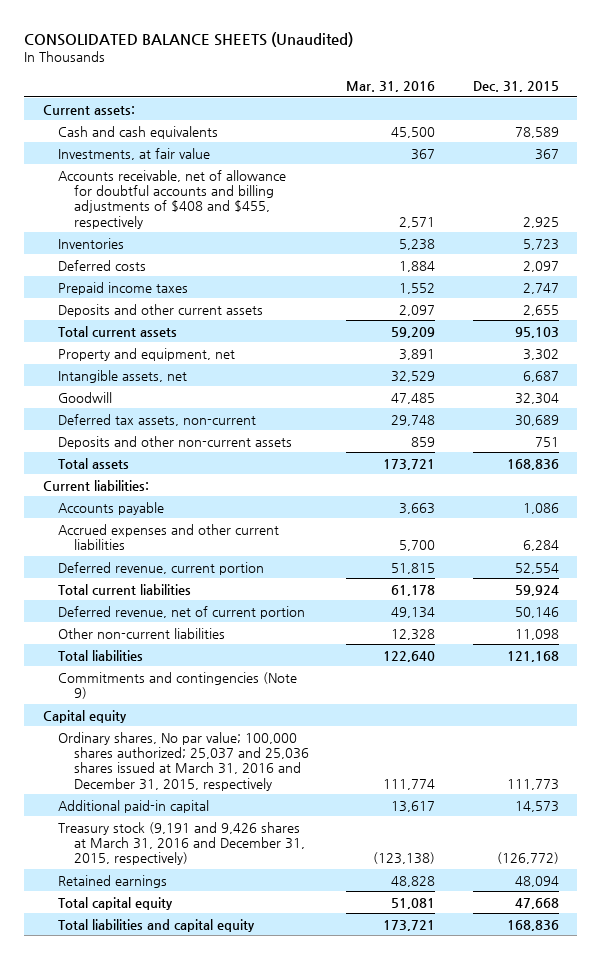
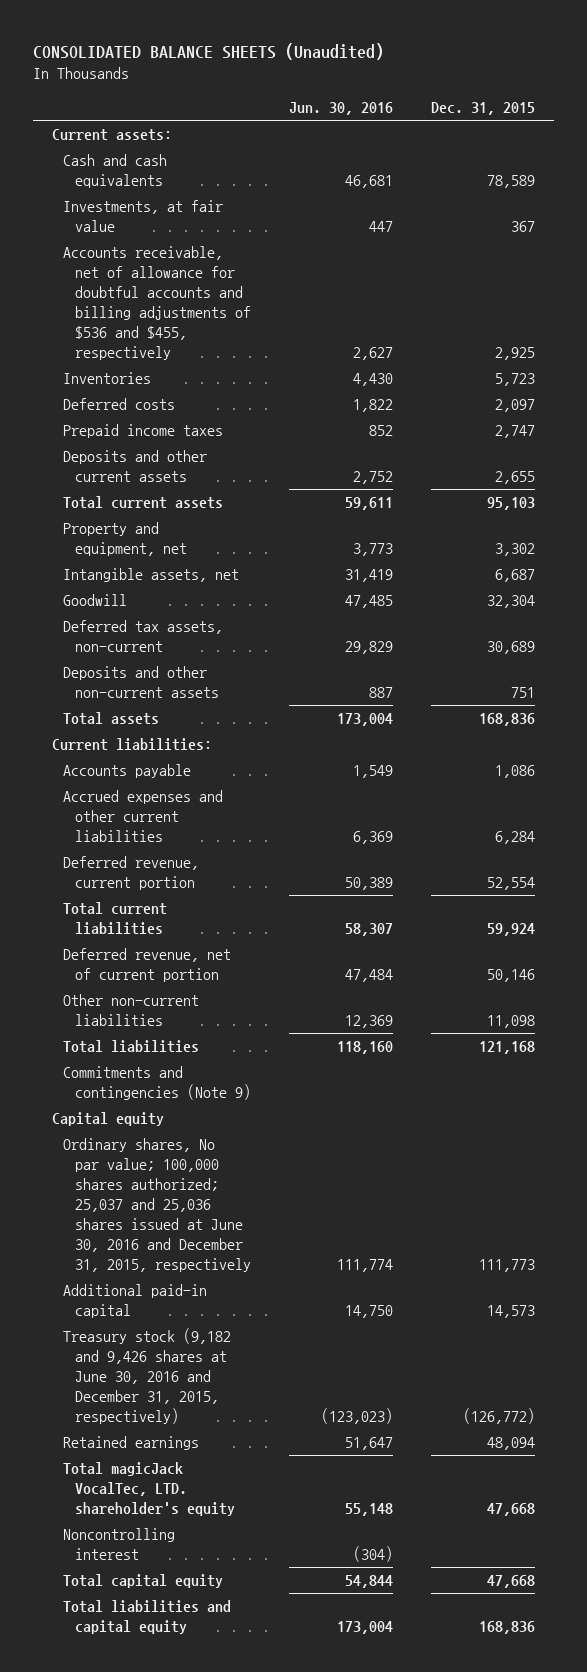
- | Mar. 31, 2016 | Dec. 31, 2015
+ | Jun. 30, 2016 | Dec. 31, 2015
- Accounts receivable, net of allowance for doubtful accounts and billing adjustments of $408 and $455, respectively | 2,571 | 2,925
+ Accounts receivable, net of allowance for doubtful accounts and billing adjustments of $536 and $455, respectively | 2,627 | 2,925
- Ordinary shares, No par value; 100,000 shares authorized; 25,037 and 25,036 shares issued at March 31, 2016 and December 31, 2015, respectively | 111,774 | 111,773
+ Ordinary shares, No par value; 100,000 shares authorized; 25,037 and 25,036 shares issued at June 30, 2016 and December 31, 2015, respectively | 111,774 | 111,773
- Treasury stock (9,191 and 9,426 shares at March 31, 2016 and December 31, 2015, respectively) | (123,138) | (126,772)
+ Treasury stock (9,182 and 9,426 shares at June 30, 2016 and December 31, 2015, respectively) | (123,023) | (126,772)
+ Total magicJack VocalTec, LTD. shareholder's equity | 55,148 | 47,668
+ Noncontrolling interest | (304) |

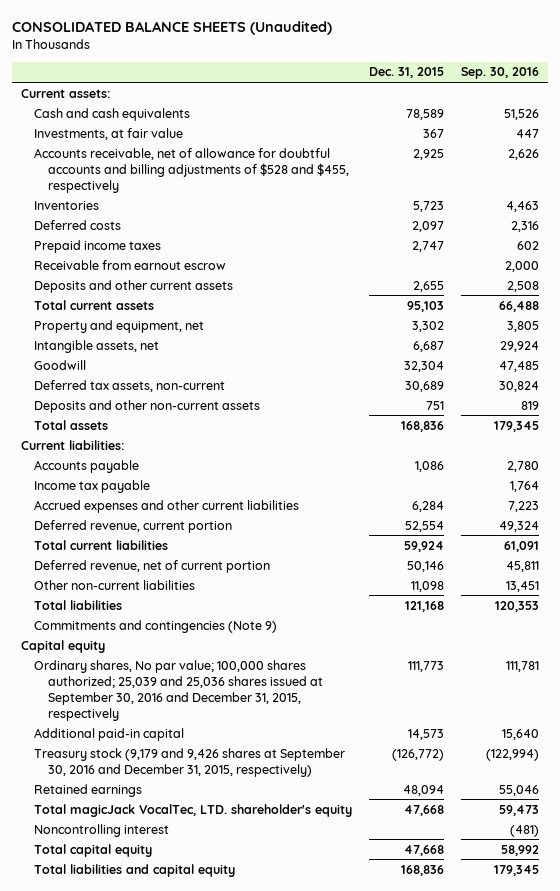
- | Jun. 30, 2016 | Dec. 31, 2015
+ | Dec. 31, 2015 | Sep. 30, 2016
- Accounts receivable, net of allowance for doubtful accounts and billing adjustments of $536 and $455, respectively | 2,627 | 2,925
+ Accounts receivable, net of allowance for doubtful accounts and billing adjustments of $528 and $455, respectively | 2,925 | 2,626
+ Receivable from earnout escrow | | 2,000
+ Income tax payable | | 1,764
- Ordinary shares, No par value; 100,000 shares authorized; 25,037 and 25,036 shares issued at June 30, 2016 and December 31, 2015, respectively | 111,774 | 111,773
+ Ordinary shares, No par value; 100,000 shares authorized; 25,039 and 25,036 shares issued at September 30, 2016 and December 31, 2015, respectively | 111,773 | 111,781
- Treasury stock (9,182 and 9,426 shares at June 30, 2016 and December 31, 2015, respectively) | (123,023) | (126,772)
+ Treasury stock (9,179 and 9,426 shares at September 30, 2016 and December 31, 2015, respectively) | (126,772) | (122,994)

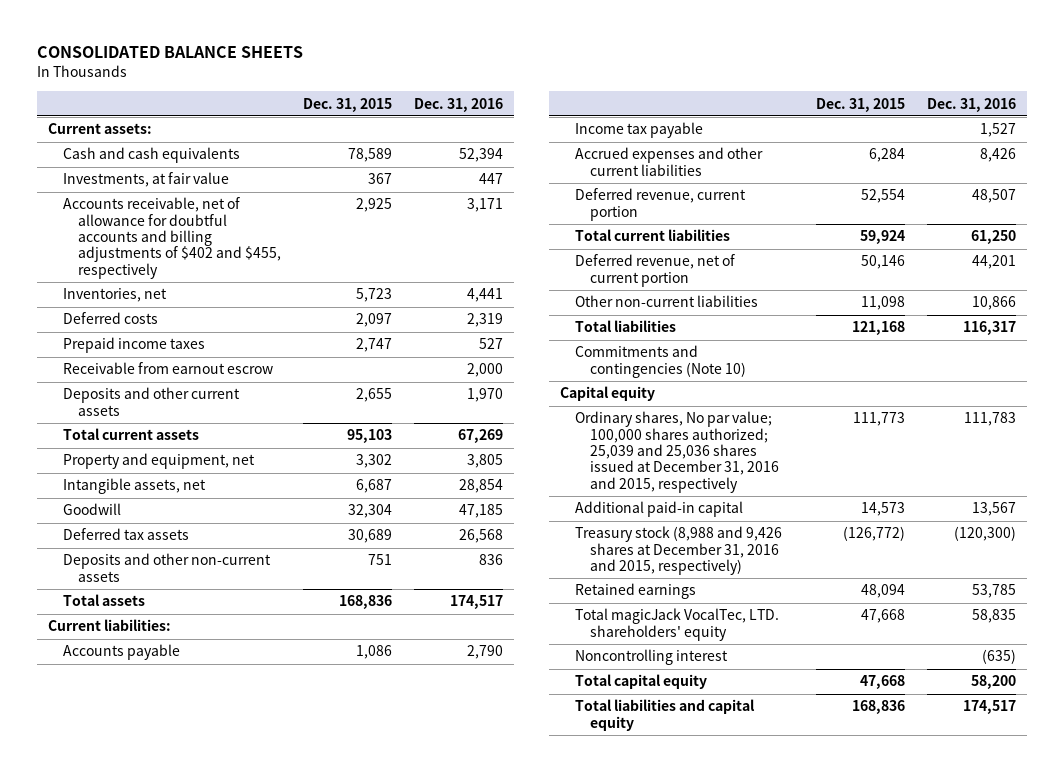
- CONSOLIDATED BALANCE SHEETS (Unaudited)
+ CONSOLIDATED BALANCE SHEETS
- | Dec. 31, 2015 | Sep. 30, 2016
+ | Dec. 31, 2015 | Dec. 31, 2016
- Accounts receivable, net of allowance for doubtful accounts and billing adjustments of $528 and $455, respectively | 2,925 | 2,626
- Inventories | 5,723 | 4,463
+ Accounts receivable, net of allowance for doubtful accounts and billing adjustments of $402 and $455, respectively | 2,925 | 3,171
+ Inventories, net | 5,723 | 4,441
- Deferred tax assets, non-current | 30,689 | 30,824
+ Deferred tax assets | 30,689 | 26,568
- Commitments and contingencies (Note 9)
+ Commitments and contingencies (Note 10)
- Ordinary shares, No par value; 100,000 shares authorized; 25,039 and 25,036 shares issued at September 30, 2016 and December 31, 2015, respectively | 111,773 | 111,781
+ Ordinary shares, No par value; 100,000 shares authorized; 25,039 and 25,036 shares issued at December 31, 2016 and 2015, respectively | 111,773 | 111,783
- Treasury stock (9,179 and 9,426 shares at September 30, 2016 and December 31, 2015, respectively) | (126,772) | (122,994)
+ Treasury stock (8,988 and 9,426 shares at December 31, 2016 and 2015, respectively) | (126,772) | (120,300)
- Total magicJack VocalTec, LTD. shareholder's equity | 47,668 | 59,473
+ Total magicJack VocalTec, LTD. shareholders' equity | 47,668 | 58,835

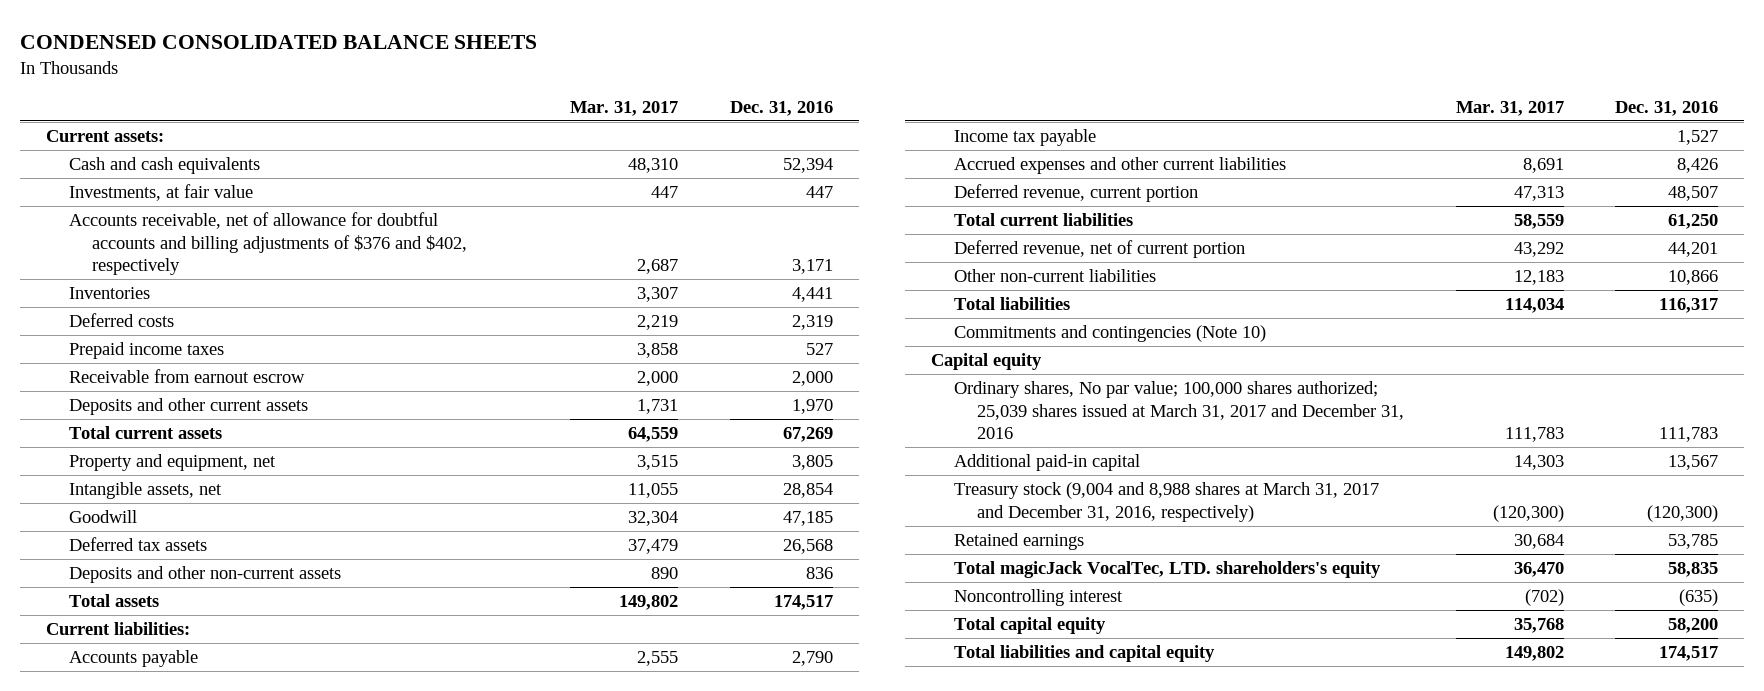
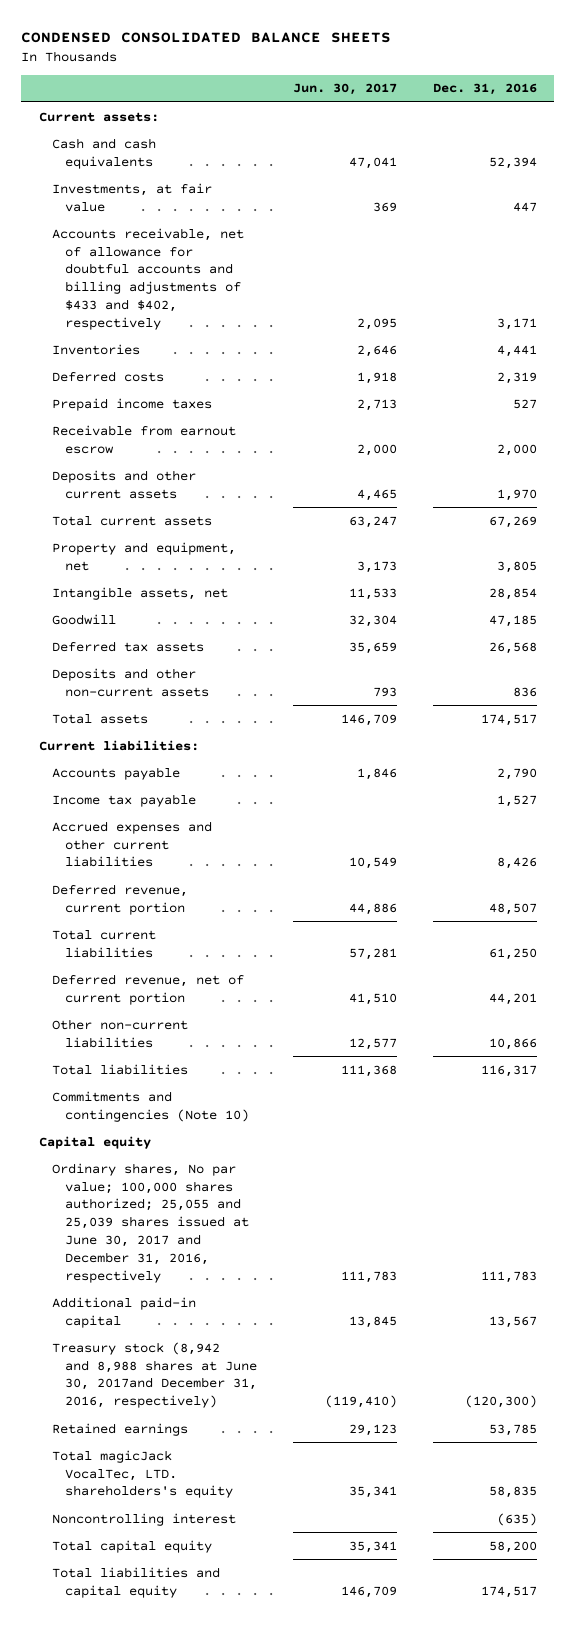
- | Mar. 31, 2017 | Dec. 31, 2016
+ | Jun. 30, 2017 | Dec. 31, 2016
- Accounts receivable, net of allowance for doubtful accounts and billing adjustments of $376 and $402, respectively | 2,687 | 3,171
+ Accounts receivable, net of allowance for doubtful accounts and billing adjustments of $433 and $402, respectively | 2,095 | 3,171
- Ordinary shares, No par value; 100,000 shares authorized; 25,039 shares issued at March 31, 2017 and December 31, 2016 | 111,783 | 111,783
+ Ordinary shares, No par value; 100,000 shares authorized; 25,055 and 25,039 shares issued at June 30, 2017 and December 31, 2016, respectively | 111,783 | 111,783
- Treasury stock (9,004 and 8,988 shares at March 31, 2017 and December 31, 2016, respectively) | (120,300) | (120,300)
+ Treasury stock (8,942 and 8,988 shares at June 30, 2017and December 31, 2016, respectively) | (119,410) | (120,300)

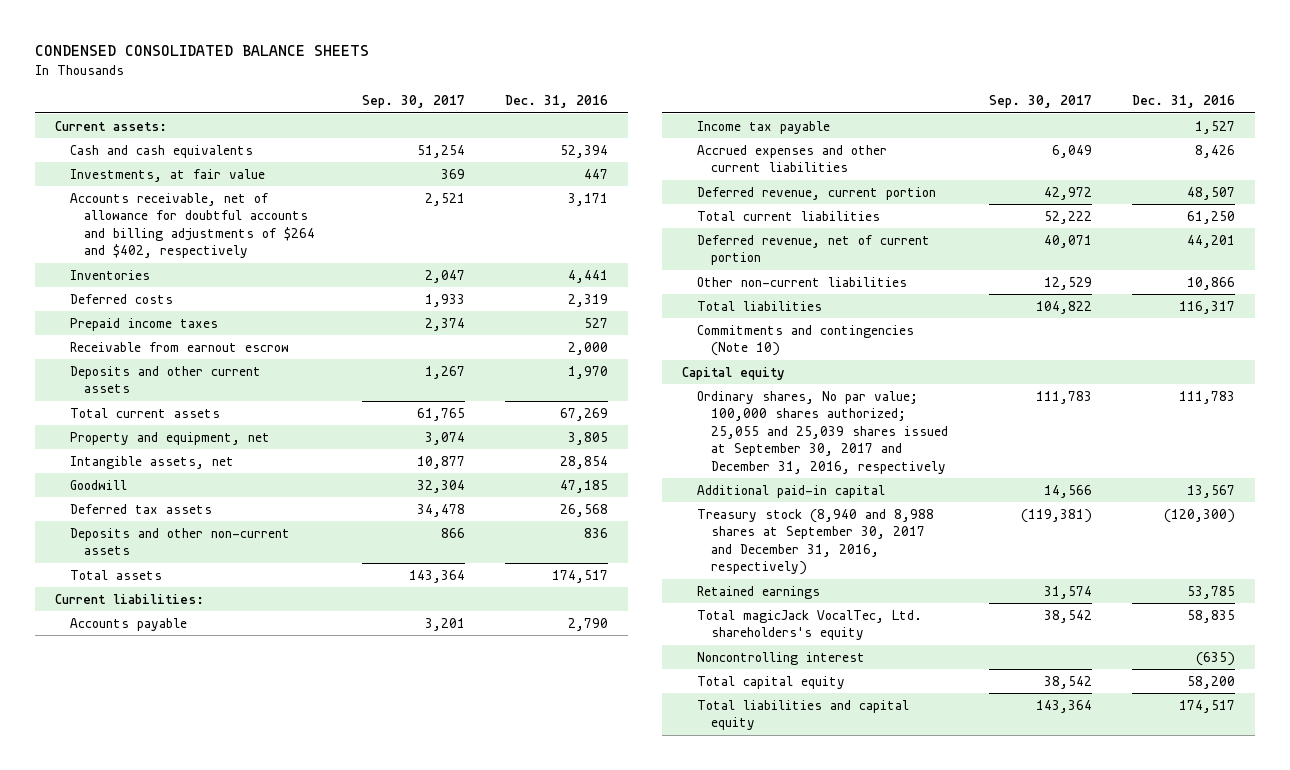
- | Jun. 30, 2017 | Dec. 31, 2016
+ | Sep. 30, 2017 | Dec. 31, 2016
- Accounts receivable, net of allowance for doubtful accounts and billing adjustments of $433 and $402, respectively | 2,095 | 3,171
+ Accounts receivable, net of allowance for doubtful accounts and billing adjustments of $264 and $402, respectively | 2,521 | 3,171
- Ordinary shares, No par value; 100,000 shares authorized; 25,055 and 25,039 shares issued at June 30, 2017 and December 31, 2016, respectively | 111,783 | 111,783
+ Ordinary shares, No par value; 100,000 shares authorized; 25,055 and 25,039 shares issued at September 30, 2017 and December 31, 2016, respectively | 111,783 | 111,783
- Treasury stock (8,942 and 8,988 shares at June 30, 2017and December 31, 2016, respectively) | (119,410) | (120,300)
+ Treasury stock (8,940 and 8,988 shares at September 30, 2017 and December 31, 2016, respectively) | (119,381) | (120,300)
- Total magicJack VocalTec, LTD. shareholders's equity | 35,341 | 58,835
+ Total magicJack VocalTec, Ltd. shareholders's equity | 38,542 | 58,835

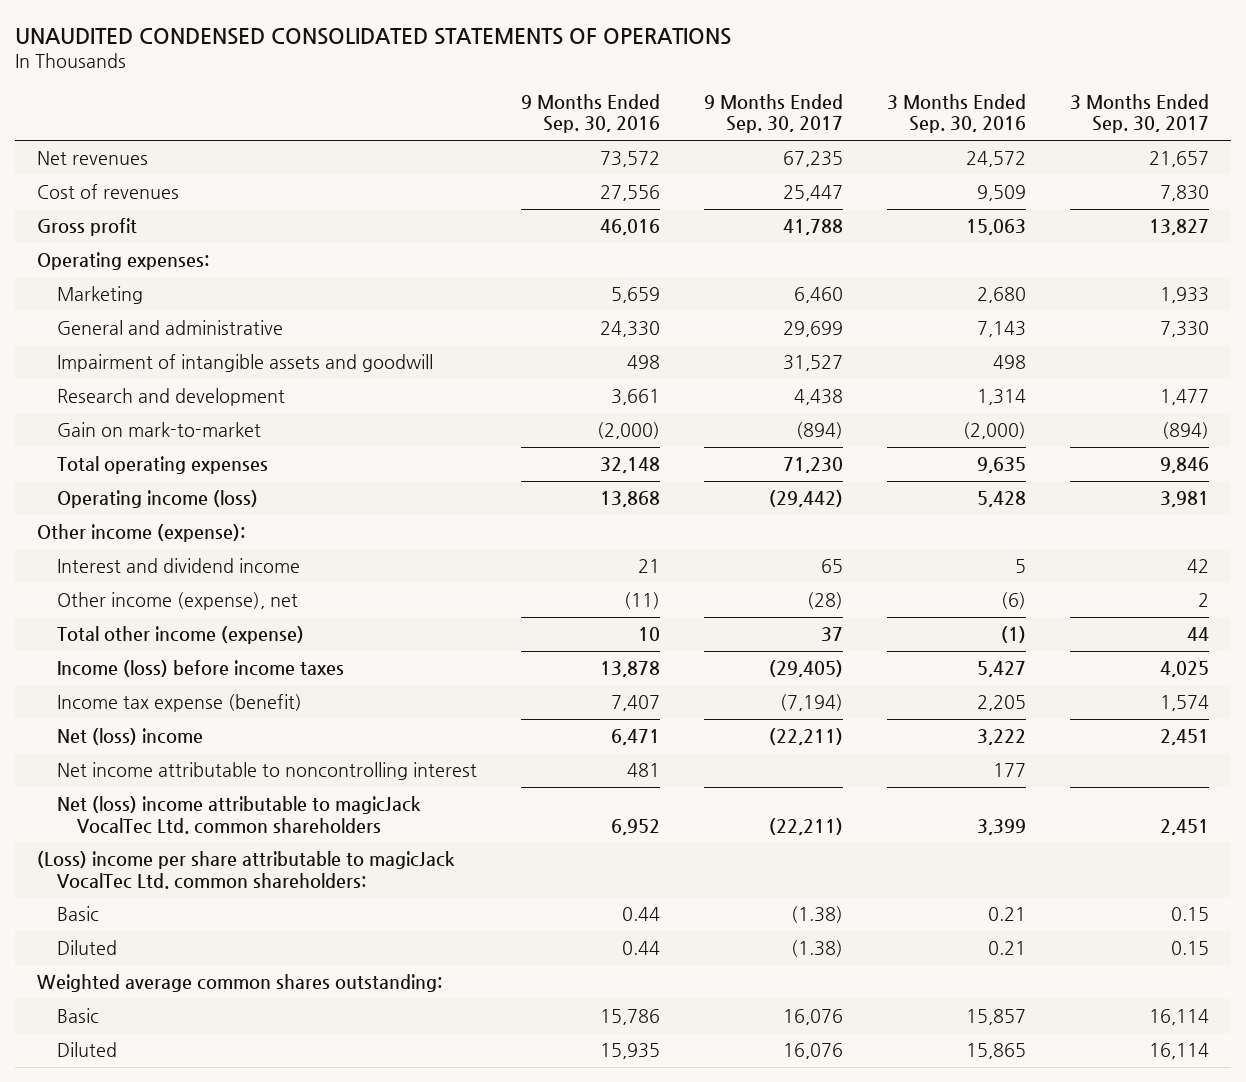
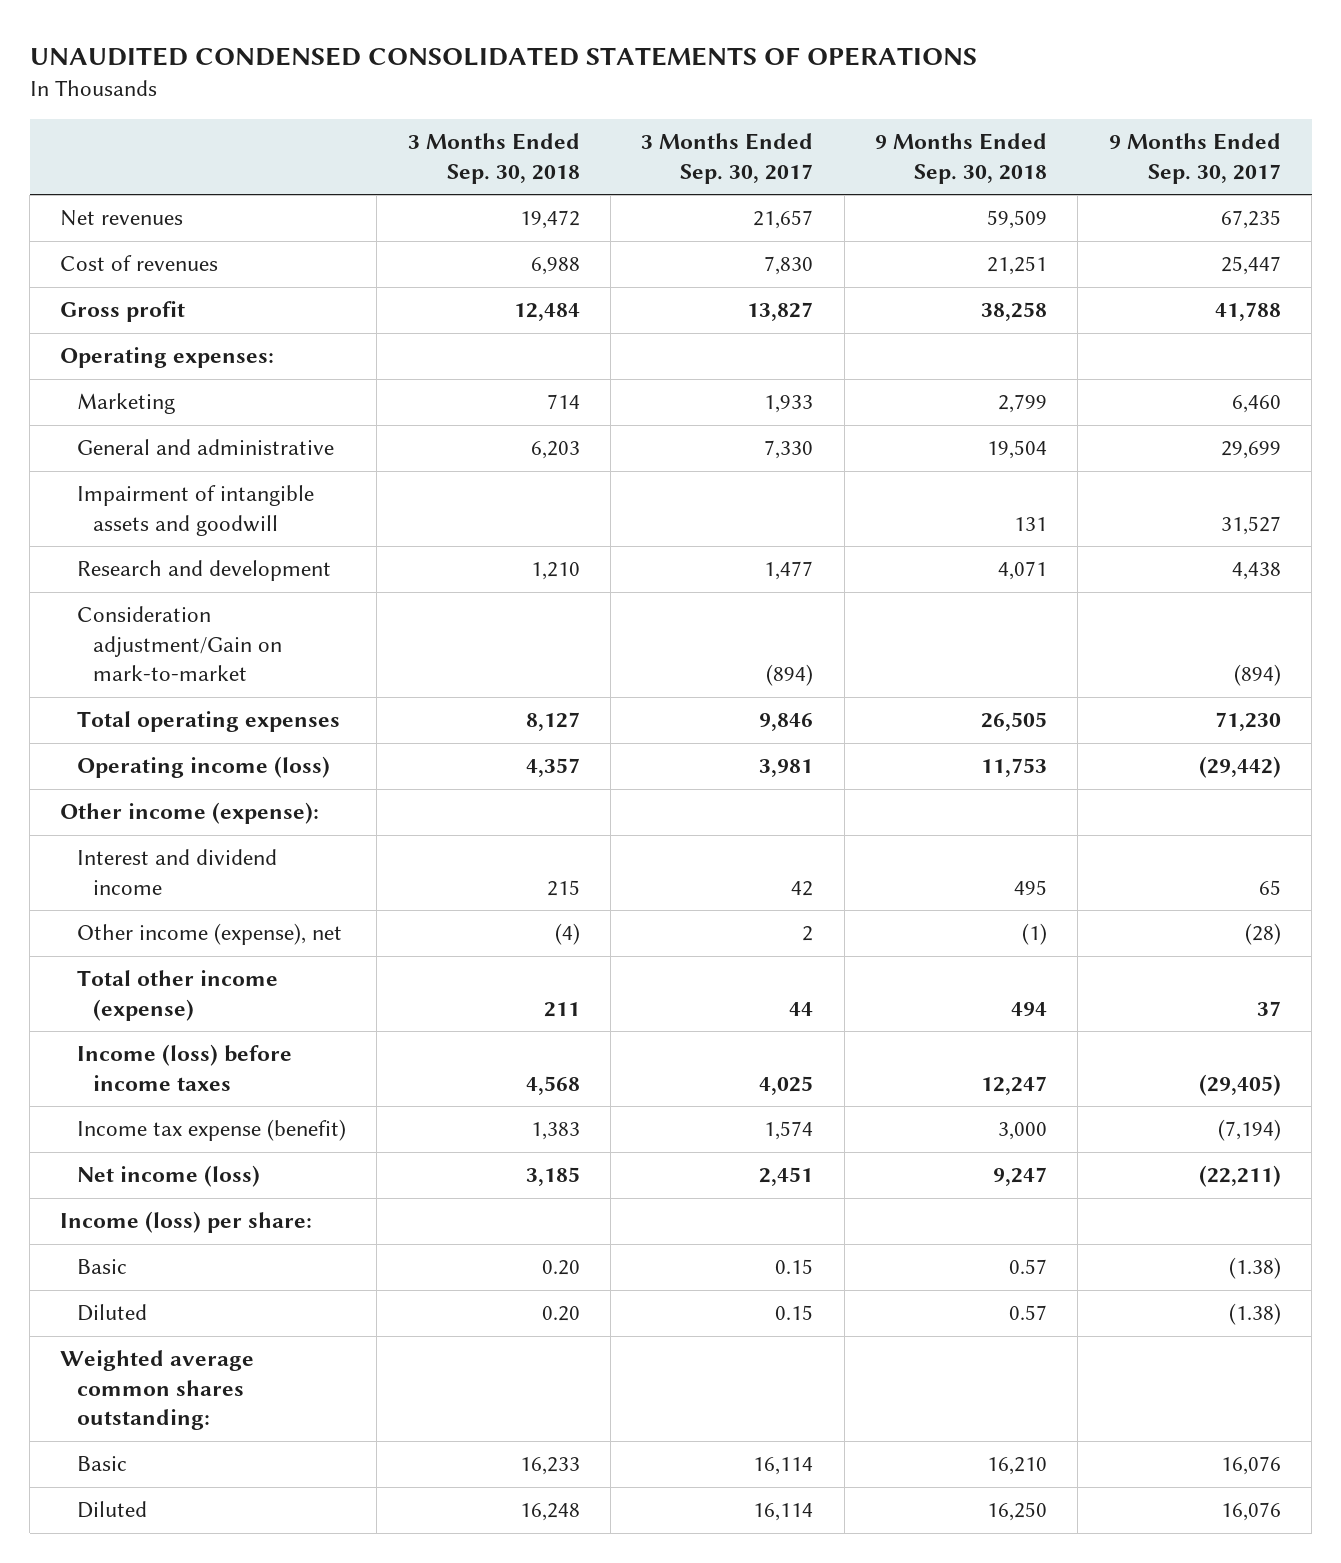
- | 9 Months Ended Sep. 30, 2016 | 9 Months Ended Sep. 30, 2017 | 3 Months Ended Sep. 30, 2016 | 3 Months Ended Sep. 30, 2017
+ | 3 Months Ended Sep. 30, 2018 | 3 Months Ended Sep. 30, 2017 | 9 Months Ended Sep. 30, 2018 | 9 Months Ended Sep. 30, 2017
- Gain on mark-to-market | (2,000) | (894) | (2,000) | (894)
+ Consideration adjustment/Gain on mark-to-market | | (894) | | (894)
- Net (loss) income | 6,471 | (22,211) | 3,222 | 2,451
- Net income attributable to noncontrolling interest | 481 | | 177 |
- Net (loss) income attributable to magicJack VocalTec Ltd. common shareholders | 6,952 | (22,211) | 3,399 | 2,451
- (Loss) income per share attributable to magicJack VocalTec Ltd. common shareholders:
+ Net income (loss) | 3,185 | 2,451 | 9,247 | (22,211)
+ Income (loss) per share:

